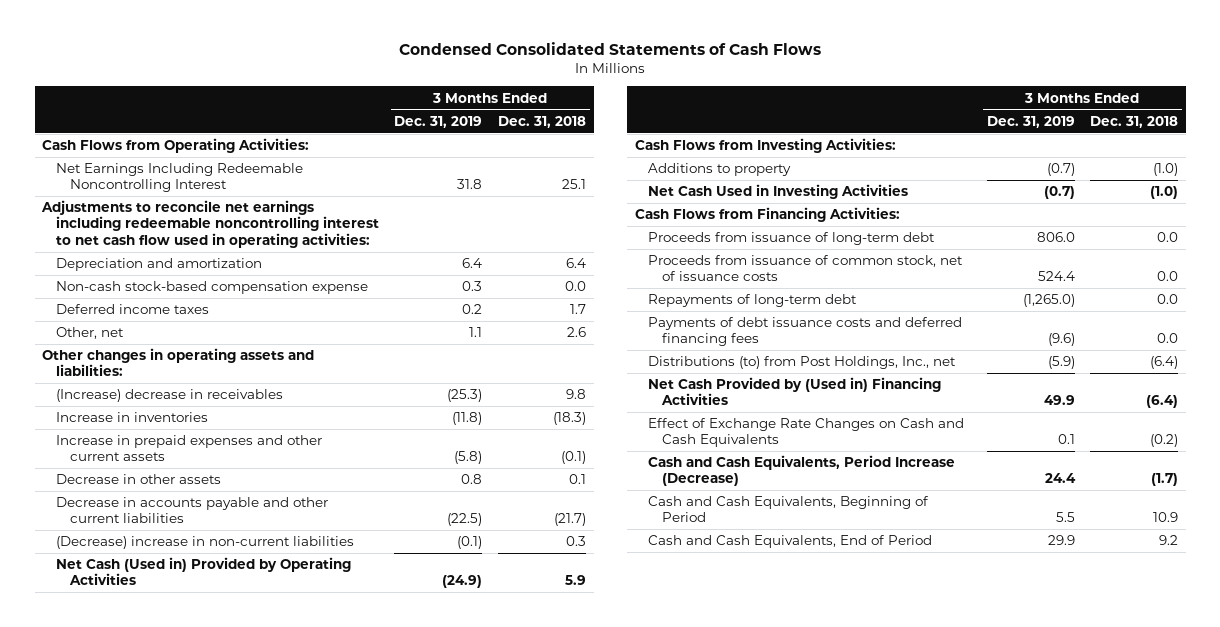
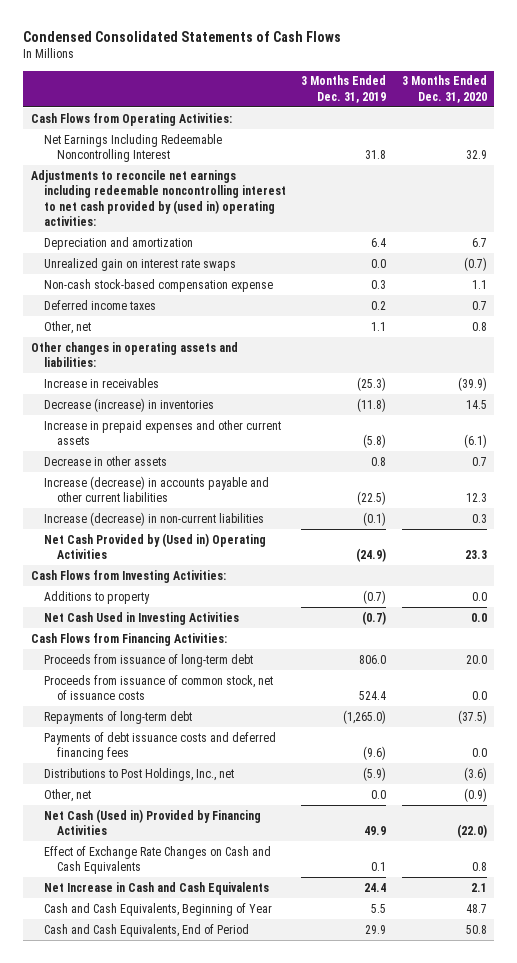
- | 3 Months Ended Dec. 31, 2019 | 3 Months Ended Dec. 31, 2018
+ | 3 Months Ended Dec. 31, 2019 | 3 Months Ended Dec. 31, 2020
- Adjustments to reconcile net earnings including redeemable noncontrolling interest to net cash flow used in operating activities:
+ Adjustments to reconcile net earnings including redeemable noncontrolling interest to net cash provided by (used in) operating activities:
+ Unrealized gain on interest rate swaps | 0.0 | (0.7)
- (Increase) decrease in receivables | (25.3) | 9.8
- Increase in inventories | (11.8) | (18.3)
+ Increase in receivables | (25.3) | (39.9)
+ Decrease (increase) in inventories | (11.8) | 14.5
- Decrease in accounts payable and other current liabilities | (22.5) | (21.7)
- (Decrease) increase in non-current liabilities | (0.1) | 0.3
- Net Cash (Used in) Provided by Operating Activities | (24.9) | 5.9
+ Increase (decrease) in accounts payable and other current liabilities | (22.5) | 12.3
+ Increase (decrease) in non-current liabilities | (0.1) | 0.3
+ Net Cash Provided by (Used in) Operating Activities | (24.9) | 23.3
- Distributions (to) from Post Holdings, Inc., net | (5.9) | (6.4)
- Net Cash Provided by (Used in) Financing Activities | 49.9 | (6.4)
+ Distributions to Post Holdings, Inc., net | (5.9) | (3.6)
+ Other, net | 0.0 | (0.9)
+ Net Cash (Used in) Provided by Financing Activities | 49.9 | (22.0)
- Cash and Cash Equivalents, Period Increase (Decrease) | 24.4 | (1.7)
- Cash and Cash Equivalents, Beginning of Period | 5.5 | 10.9
+ Net Increase in Cash and Cash Equivalents | 24.4 | 2.1
+ Cash and Cash Equivalents, Beginning of Year | 5.5 | 48.7

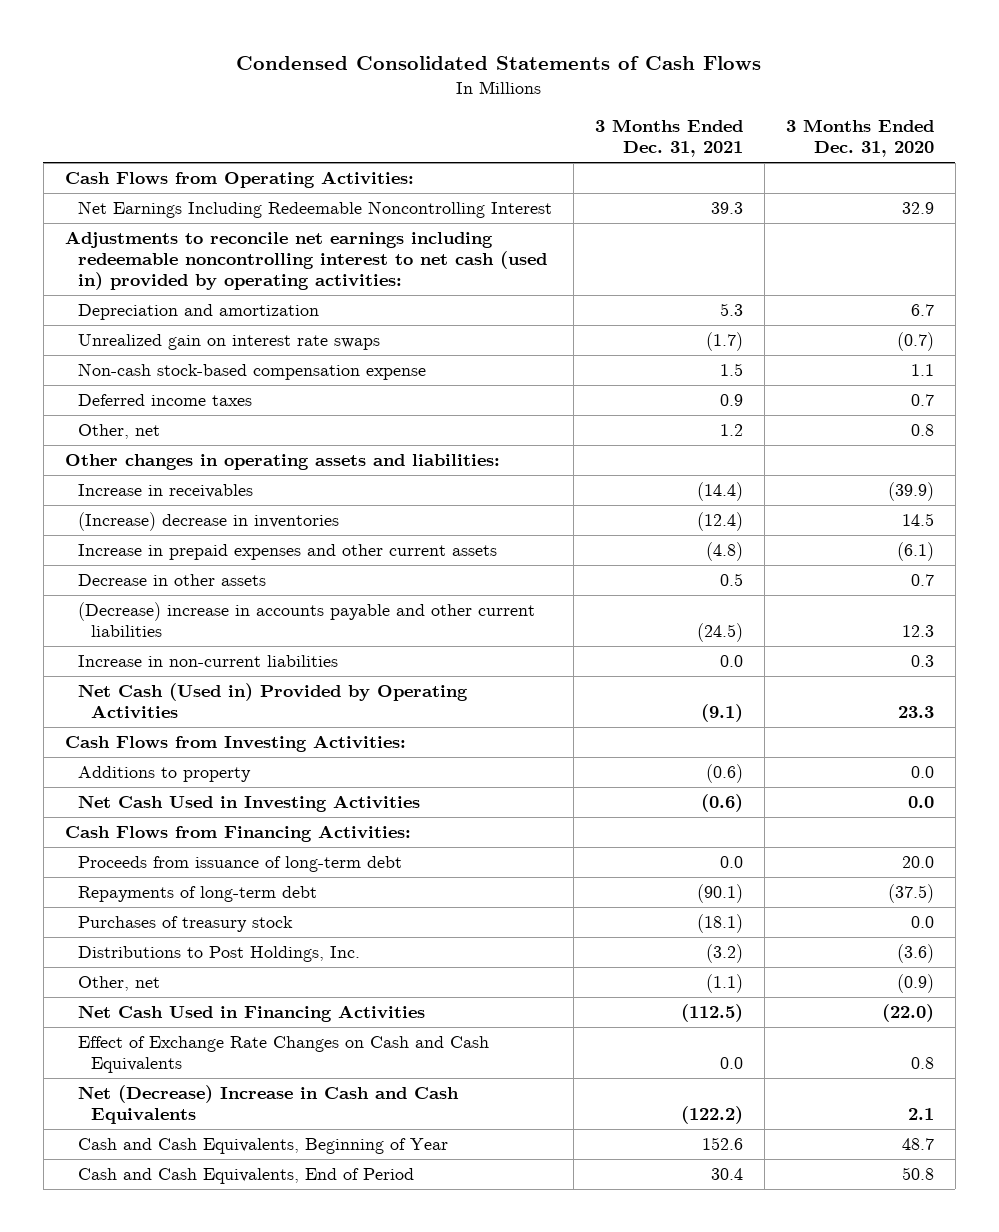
- | 3 Months Ended Dec. 31, 2019 | 3 Months Ended Dec. 31, 2020
+ | 3 Months Ended Dec. 31, 2021 | 3 Months Ended Dec. 31, 2020
- Adjustments to reconcile net earnings including redeemable noncontrolling interest to net cash provided by (used in) operating activities:
+ Adjustments to reconcile net earnings including redeemable noncontrolling interest to net cash (used in) provided by operating activities:
- Decrease (increase) in inventories | (11.8) | 14.5
+ (Increase) decrease in inventories | (12.4) | 14.5
- Increase (decrease) in accounts payable and other current liabilities | (22.5) | 12.3
- Increase (decrease) in non-current liabilities | (0.1) | 0.3
- Net Cash Provided by (Used in) Operating Activities | (24.9) | 23.3
+ (Decrease) increase in accounts payable and other current liabilities | (24.5) | 12.3
+ Increase in non-current liabilities | 0.0 | 0.3
+ Net Cash (Used in) Provided by Operating Activities | (9.1) | 23.3
- Proceeds from issuance of common stock, net of issuance costs | 524.4 | 0.0
- Payments of debt issuance costs and deferred financing fees | (9.6) | 0.0
- Distributions to Post Holdings, Inc., net | (5.9) | (3.6)
+ Purchases of treasury stock | (18.1) | 0.0
+ Distributions to Post Holdings, Inc. | (3.2) | (3.6)
- Net Cash (Used in) Provided by Financing Activities | 49.9 | (22.0)
+ Net Cash Used in Financing Activities | (112.5) | (22.0)
- Net Increase in Cash and Cash Equivalents | 24.4 | 2.1
+ Net (Decrease) Increase in Cash and Cash Equivalents | (122.2) | 2.1

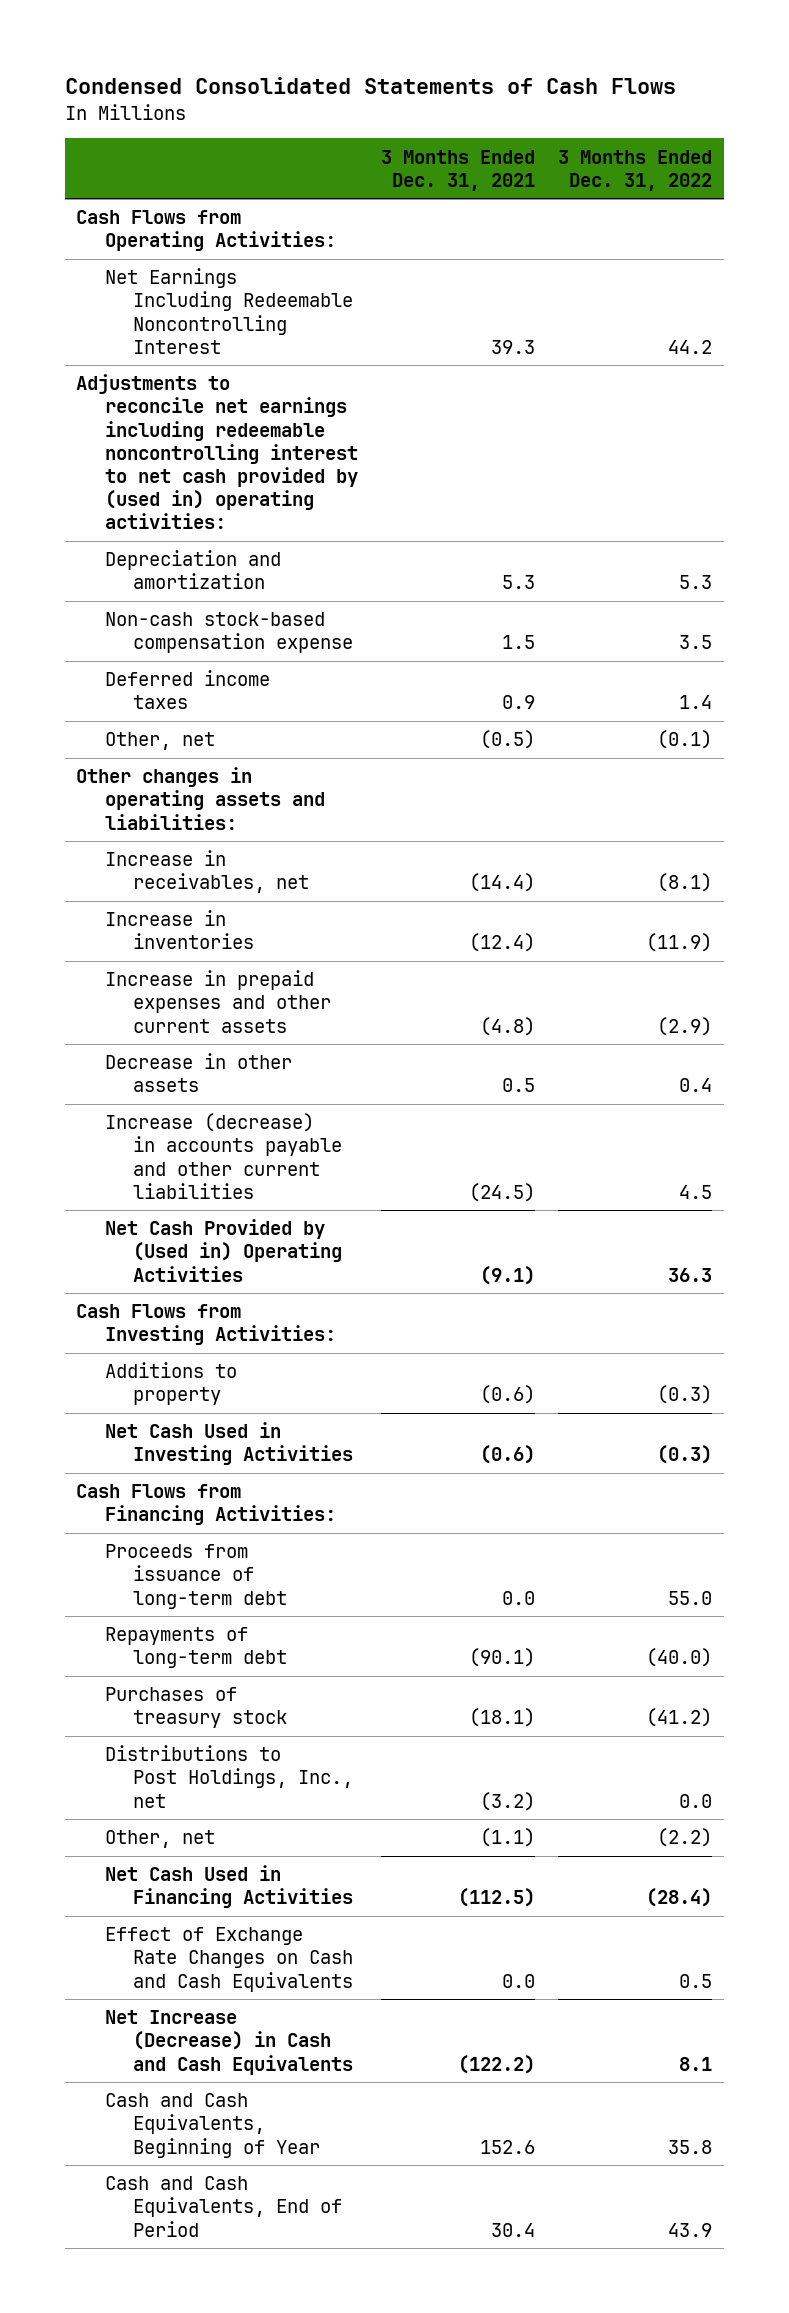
- | 3 Months Ended Dec. 31, 2021 | 3 Months Ended Dec. 31, 2020
+ | 3 Months Ended Dec. 31, 2021 | 3 Months Ended Dec. 31, 2022
- Adjustments to reconcile net earnings including redeemable noncontrolling interest to net cash (used in) provided by operating activities:
+ Adjustments to reconcile net earnings including redeemable noncontrolling interest to net cash provided by (used in) operating activities:
- Unrealized gain on interest rate swaps | (1.7) | (0.7)
- Other, net | 1.2 | 0.8
+ Other, net | (0.5) | (0.1)
- Increase in receivables | (14.4) | (39.9)
- (Increase) decrease in inventories | (12.4) | 14.5
+ Increase in receivables, net | (14.4) | (8.1)
+ Increase in inventories | (12.4) | (11.9)
- (Decrease) increase in accounts payable and other current liabilities | (24.5) | 12.3
- Increase in non-current liabilities | 0.0 | 0.3
- Net Cash (Used in) Provided by Operating Activities | (9.1) | 23.3
+ Increase (decrease) in accounts payable and other current liabilities | (24.5) | 4.5
+ Net Cash Provided by (Used in) Operating Activities | (9.1) | 36.3
- Distributions to Post Holdings, Inc. | (3.2) | (3.6)
+ Distributions to Post Holdings, Inc., net | (3.2) | 0.0
- Net (Decrease) Increase in Cash and Cash Equivalents | (122.2) | 2.1
+ Net Increase (Decrease) in Cash and Cash Equivalents | (122.2) | 8.1

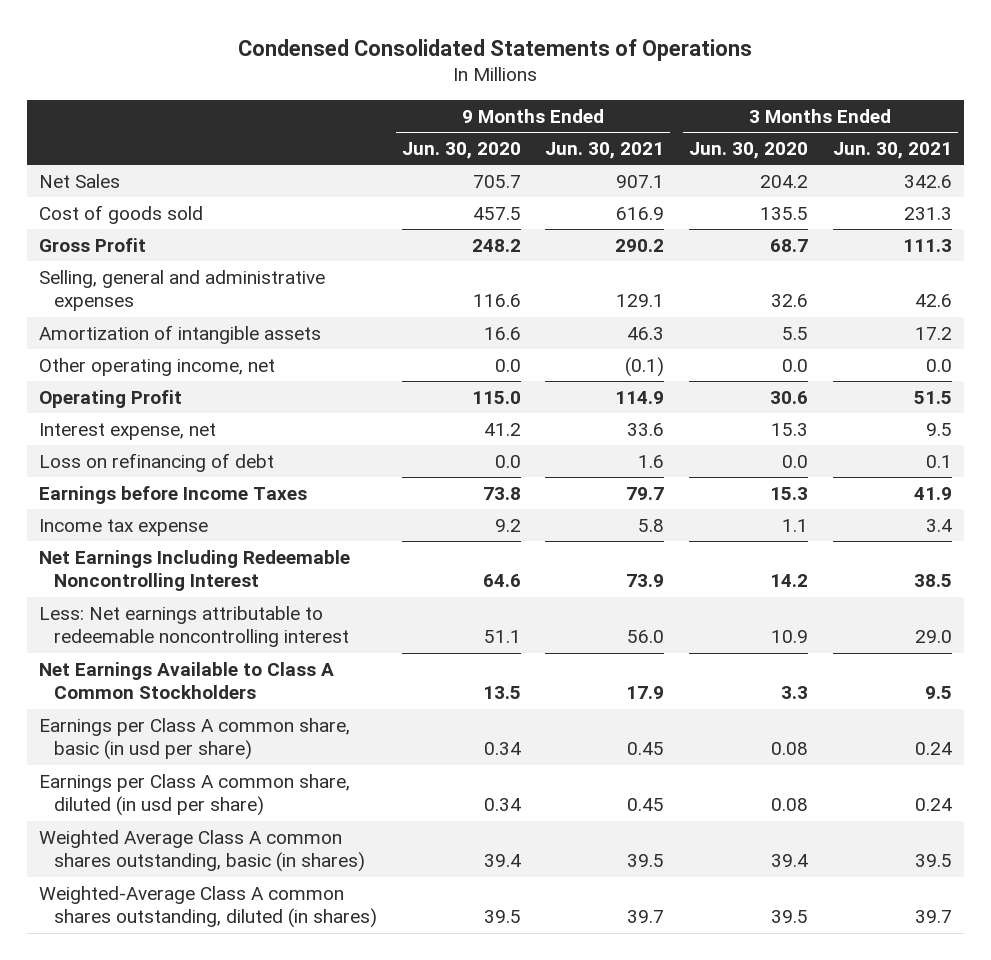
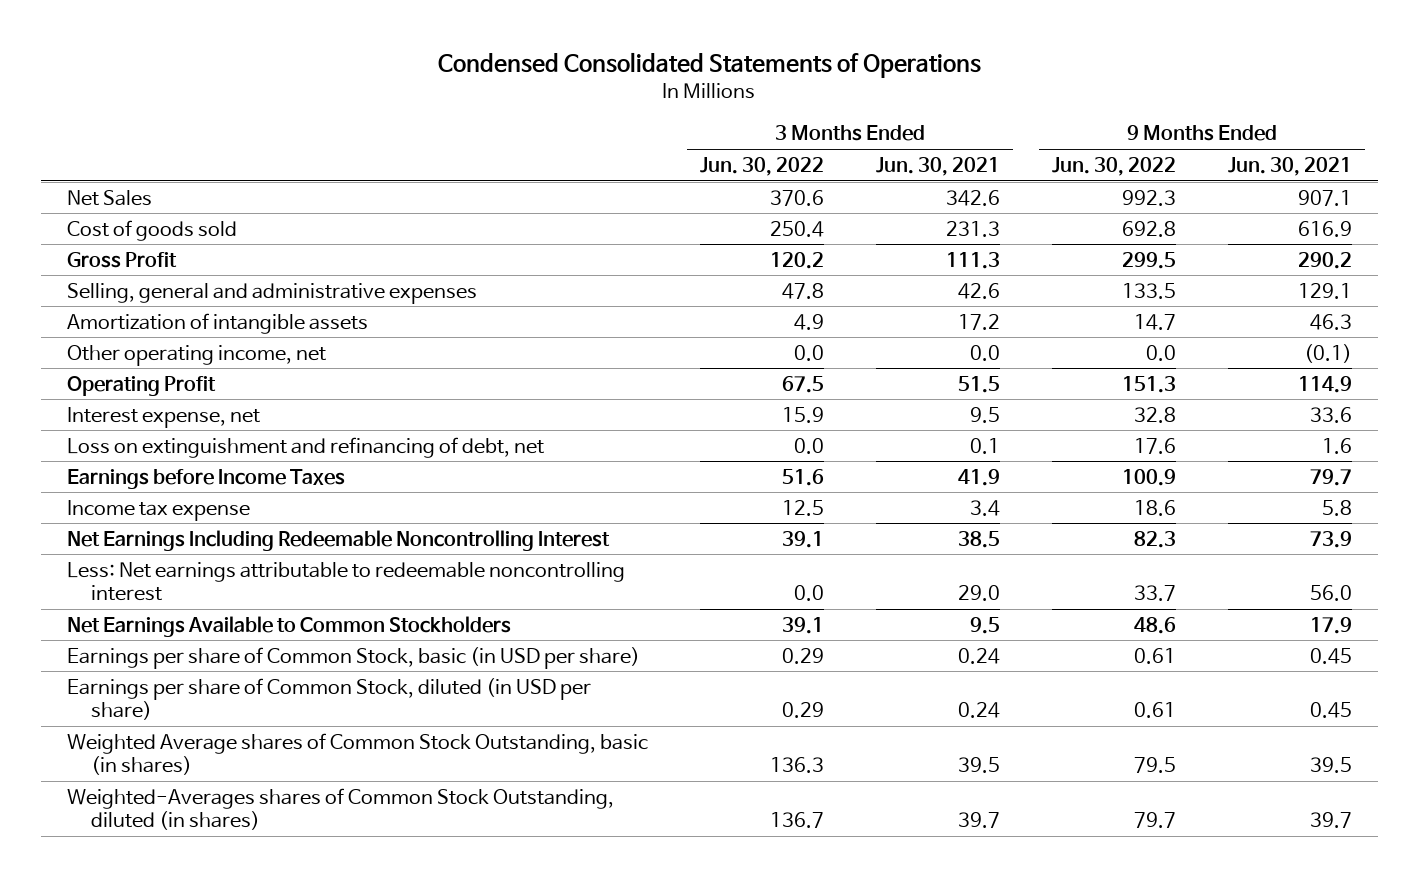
- | 9 Months Ended Jun. 30, 2020 | 9 Months Ended Jun. 30, 2021 | 3 Months Ended Jun. 30, 2020 | 3 Months Ended Jun. 30, 2021
+ | 3 Months Ended Jun. 30, 2022 | 3 Months Ended Jun. 30, 2021 | 9 Months Ended Jun. 30, 2022 | 9 Months Ended Jun. 30, 2021
- Loss on refinancing of debt | 0.0 | 1.6 | 0.0 | 0.1
+ Loss on extinguishment and refinancing of debt, net | 0.0 | 0.1 | 17.6 | 1.6
- Net Earnings Available to Class A Common Stockholders | 13.5 | 17.9 | 3.3 | 9.5
- Earnings per Class A common share, basic (in usd per share) | 0.34 | 0.45 | 0.08 | 0.24
- Earnings per Class A common share, diluted (in usd per share) | 0.34 | 0.45 | 0.08 | 0.24
- Weighted Average Class A common shares outstanding, basic (in shares) | 39.4 | 39.5 | 39.4 | 39.5
- Weighted-Average Class A common shares outstanding, diluted (in shares) | 39.5 | 39.7 | 39.5 | 39.7
+ Net Earnings Available to Common Stockholders | 39.1 | 9.5 | 48.6 | 17.9
+ Earnings per share of Common Stock, basic (in USD per share) | 0.29 | 0.24 | 0.61 | 0.45
+ Earnings per share of Common Stock, diluted (in USD per share) | 0.29 | 0.24 | 0.61 | 0.45
+ Weighted Average shares of Common Stock Outstanding, basic (in shares) | 136.3 | 39.5 | 79.5 | 39.5
+ Weighted-Averages shares of Common Stock Outstanding, diluted (in shares) | 136.7 | 39.7 | 79.7 | 39.7

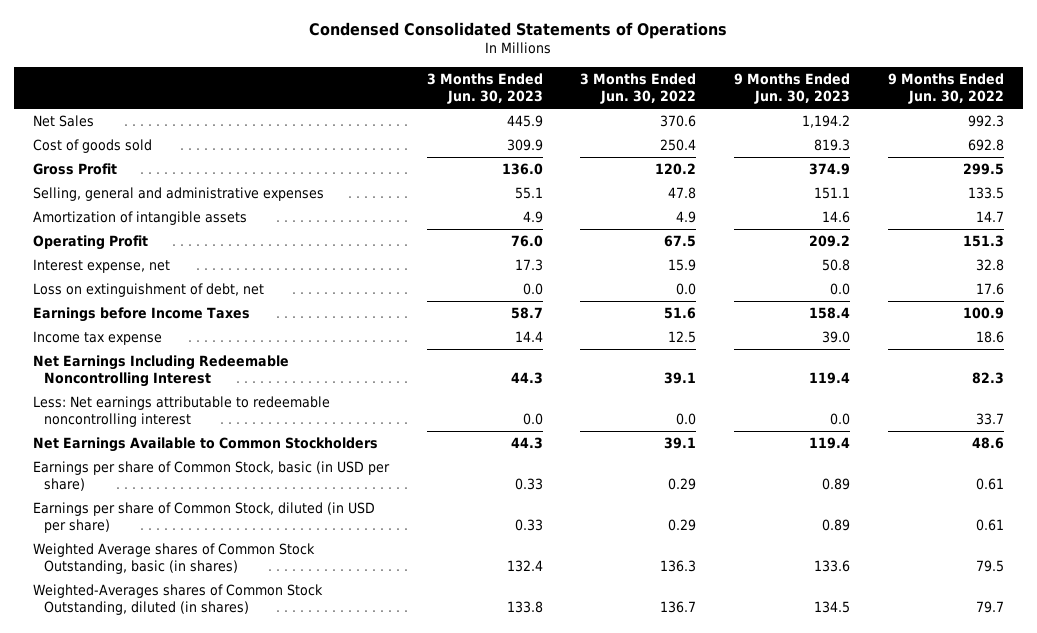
- | 3 Months Ended Jun. 30, 2022 | 3 Months Ended Jun. 30, 2021 | 9 Months Ended Jun. 30, 2022 | 9 Months Ended Jun. 30, 2021
+ | 3 Months Ended Jun. 30, 2023 | 3 Months Ended Jun. 30, 2022 | 9 Months Ended Jun. 30, 2023 | 9 Months Ended Jun. 30, 2022
- Other operating income, net | 0.0 | 0.0 | 0.0 | (0.1)
- Loss on extinguishment and refinancing of debt, net | 0.0 | 0.1 | 17.6 | 1.6
+ Loss on extinguishment of debt, net | 0.0 | 0.0 | 0.0 | 17.6

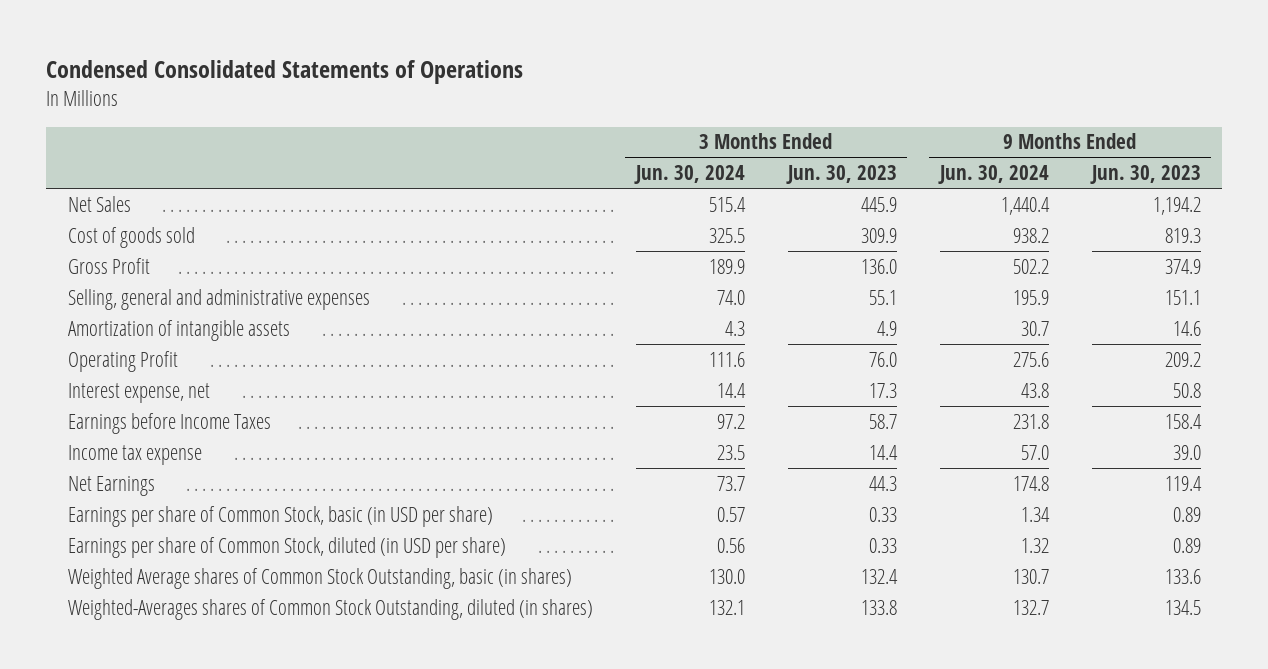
- | 3 Months Ended Jun. 30, 2023 | 3 Months Ended Jun. 30, 2022 | 9 Months Ended Jun. 30, 2023 | 9 Months Ended Jun. 30, 2022
+ | 3 Months Ended Jun. 30, 2024 | 3 Months Ended Jun. 30, 2023 | 9 Months Ended Jun. 30, 2024 | 9 Months Ended Jun. 30, 2023
- Loss on extinguishment of debt, net | 0.0 | 0.0 | 0.0 | 17.6
- Net Earnings Including Redeemable Noncontrolling Interest | 44.3 | 39.1 | 119.4 | 82.3
- Less: Net earnings attributable to redeemable noncontrolling interest | 0.0 | 0.0 | 0.0 | 33.7
- Net Earnings Available to Common Stockholders | 44.3 | 39.1 | 119.4 | 48.6
+ Net Earnings | 73.7 | 44.3 | 174.8 | 119.4

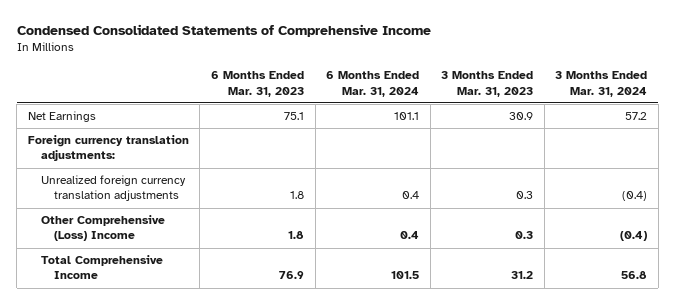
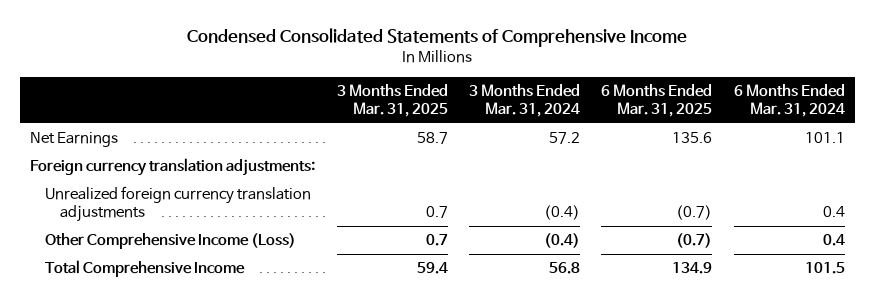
- | 6 Months Ended Mar. 31, 2023 | 6 Months Ended Mar. 31, 2024 | 3 Months Ended Mar. 31, 2023 | 3 Months Ended Mar. 31, 2024
+ | 3 Months Ended Mar. 31, 2025 | 3 Months Ended Mar. 31, 2024 | 6 Months Ended Mar. 31, 2025 | 6 Months Ended Mar. 31, 2024
- Other Comprehensive (Loss) Income | 1.8 | 0.4 | 0.3 | (0.4)
+ Other Comprehensive Income (Loss) | 0.7 | (0.4) | (0.7) | 0.4

